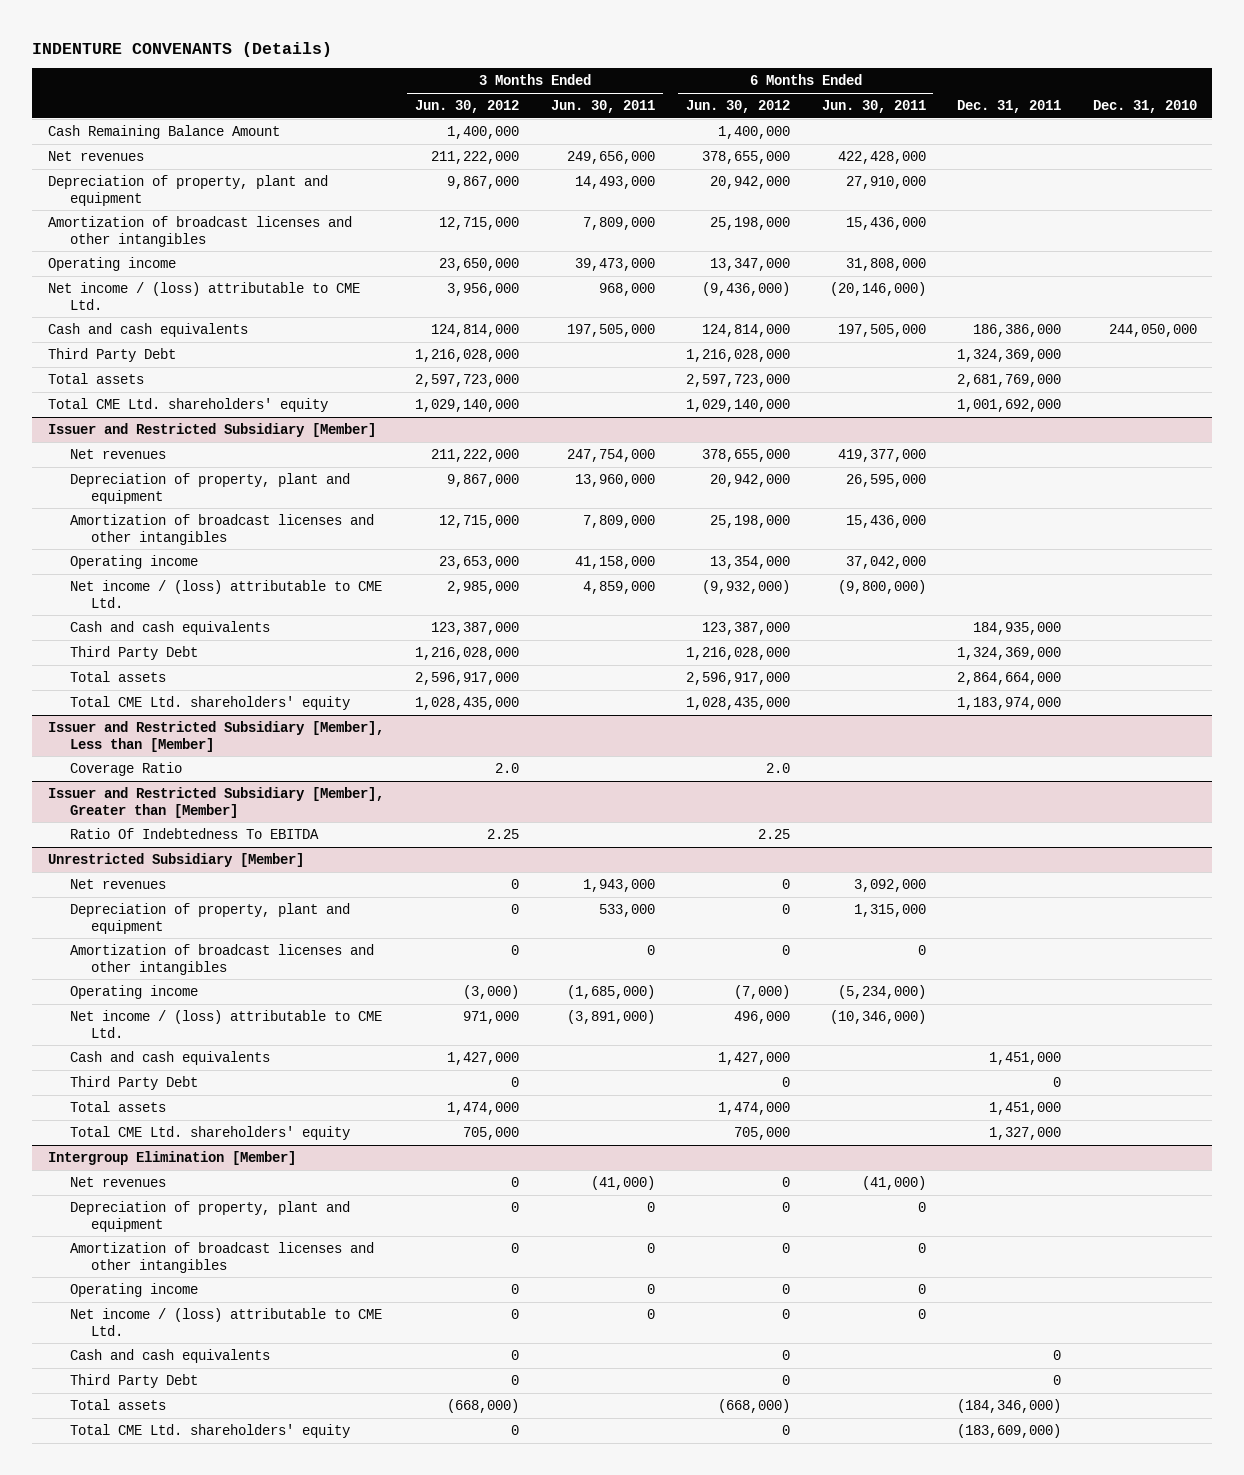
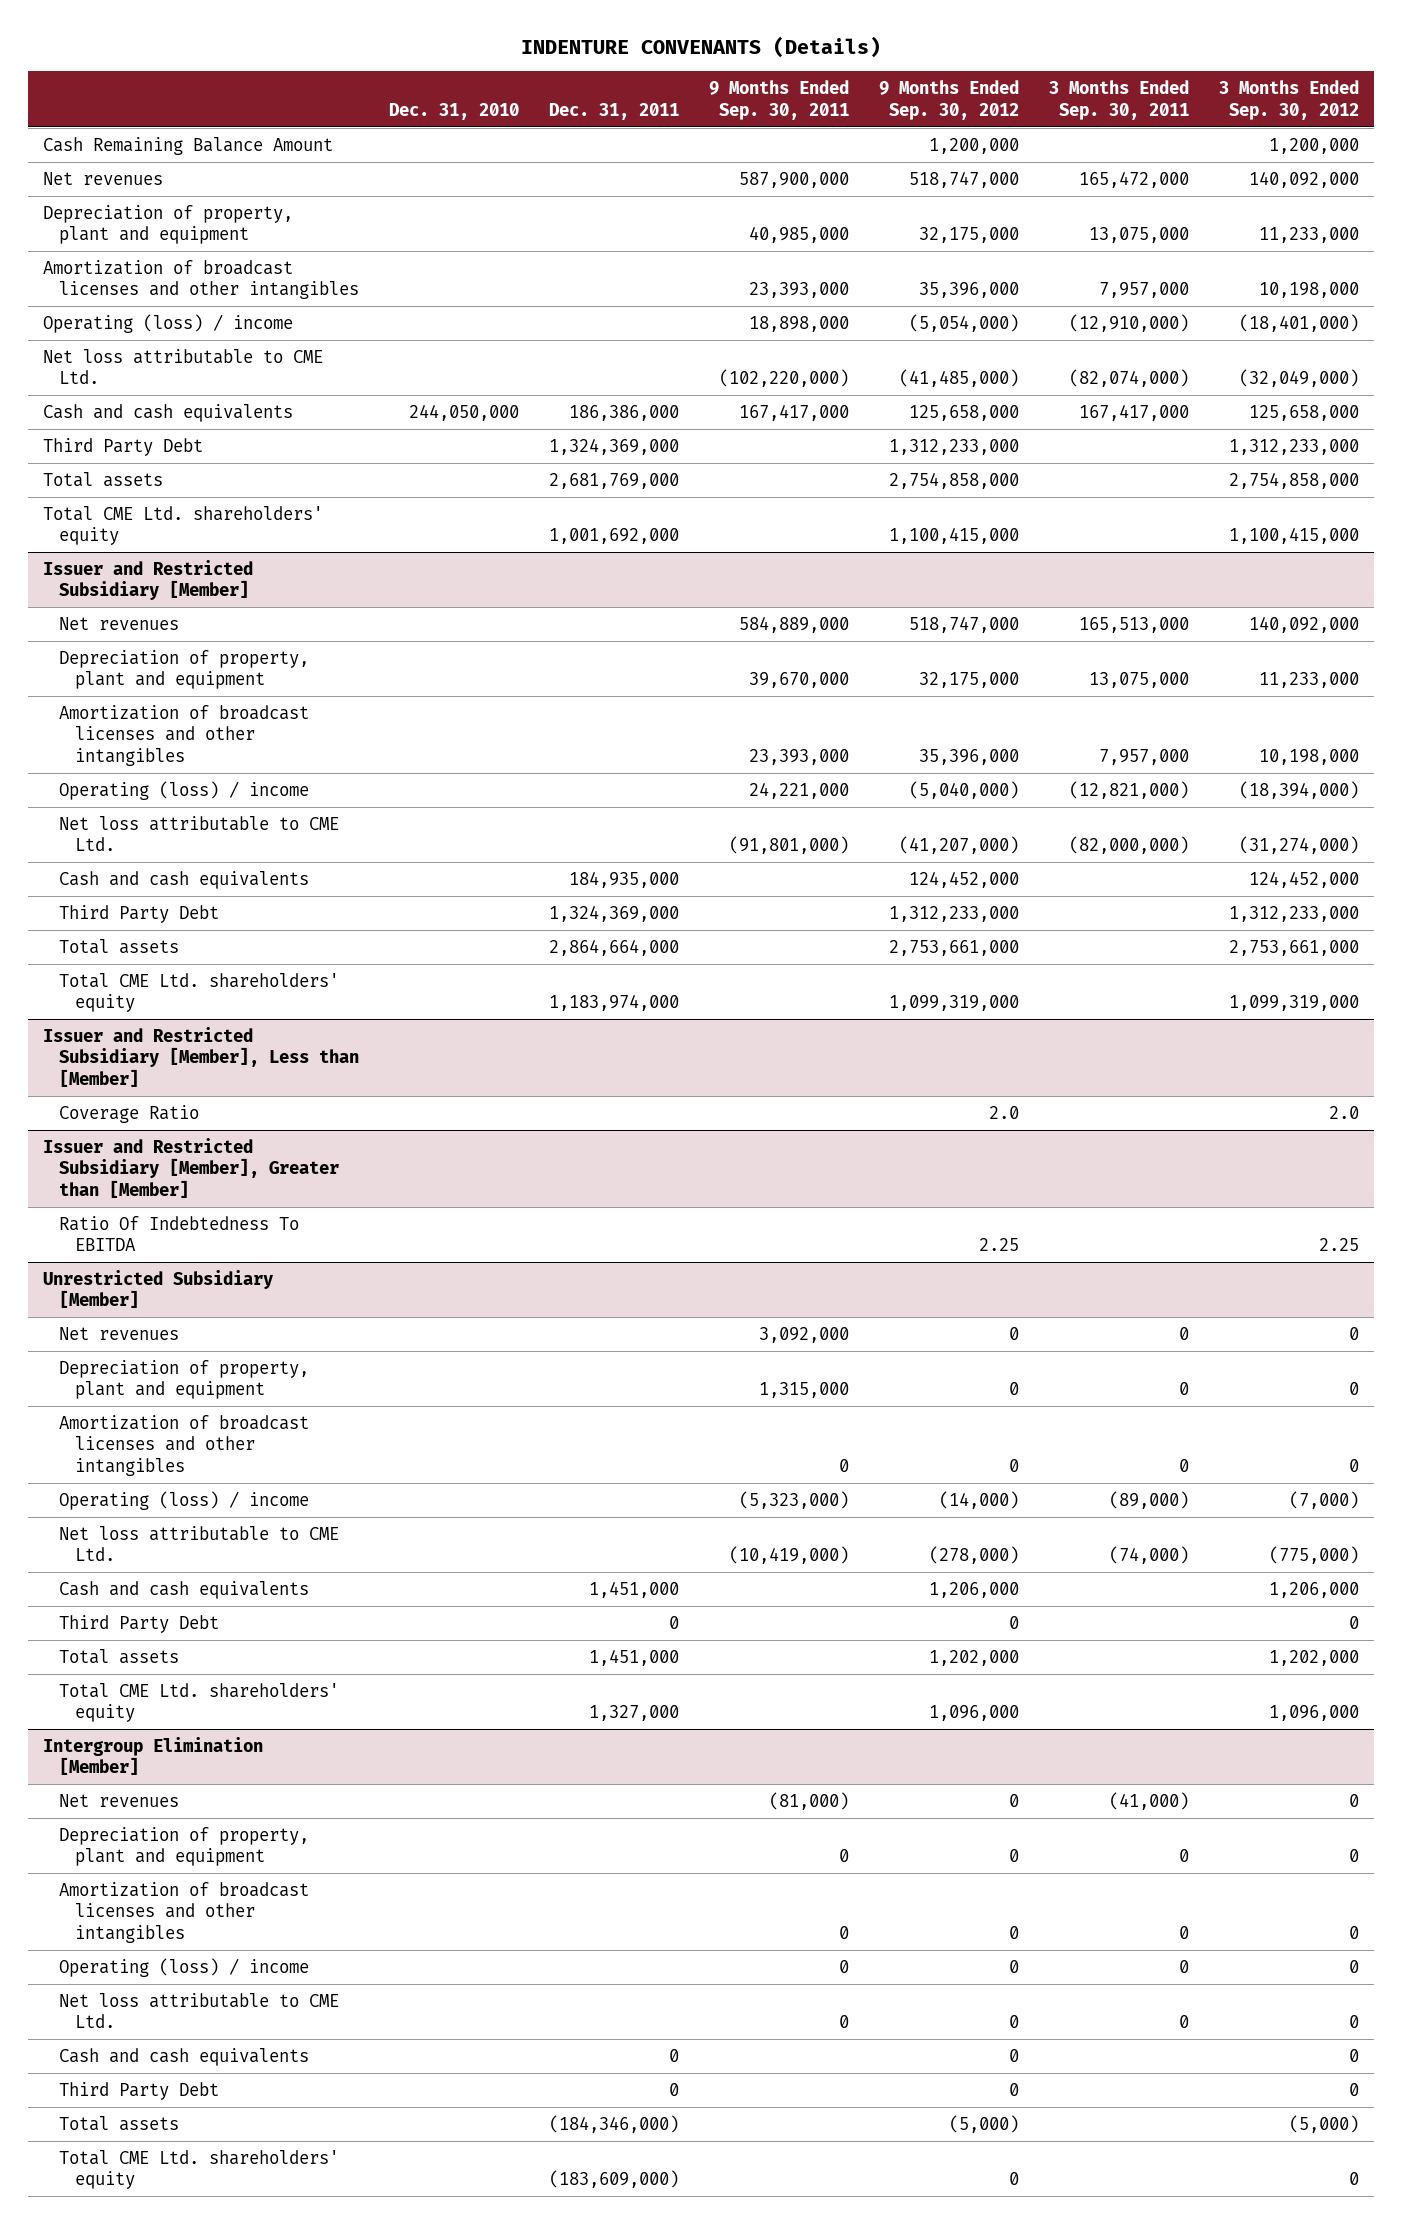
- | 3 Months Ended Jun. 30, 2012 | 3 Months Ended Jun. 30, 2011 | 6 Months Ended Jun. 30, 2012 | 6 Months Ended Jun. 30, 2011 | Dec. 31, 2011 | Dec. 31, 2010
+ | Dec. 31, 2010 | Dec. 31, 2011 | 9 Months Ended Sep. 30, 2011 | 9 Months Ended Sep. 30, 2012 | 3 Months Ended Sep. 30, 2011 | 3 Months Ended Sep. 30, 2012
- Operating income | 23,650,000 | 39,473,000 | 13,347,000 | 31,808,000 | |
- Net income / (loss) attributable to CME Ltd. | 3,956,000 | 968,000 | (9,436,000) | (20,146,000) | |
+ Operating (loss) / income | | | 18,898,000 | (5,054,000) | (12,910,000) | (18,401,000)
+ Net loss attributable to CME Ltd. | | | (102,220,000) | (41,485,000) | (82,074,000) | (32,049,000)
@ Issuer and Restricted Subsidiary [Member]
- Operating income | 23,653,000 | 41,158,000 | 13,354,000 | 37,042,000 | |
- Net income / (loss) attributable to CME Ltd. | 2,985,000 | 4,859,000 | (9,932,000) | (9,800,000) | |
+ Operating (loss) / income | | | 24,221,000 | (5,040,000) | (12,821,000) | (18,394,000)
+ Net loss attributable to CME Ltd. | | | (91,801,000) | (41,207,000) | (82,000,000) | (31,274,000)
@ Unrestricted Subsidiary [Member]
- Operating income | (3,000) | (1,685,000) | (7,000) | (5,234,000) | |
- Net income / (loss) attributable to CME Ltd. | 971,000 | (3,891,000) | 496,000 | (10,346,000) | |
+ Operating (loss) / income | | | (5,323,000) | (14,000) | (89,000) | (7,000)
+ Net loss attributable to CME Ltd. | | | (10,419,000) | (278,000) | (74,000) | (775,000)
@ Intergroup Elimination [Member]
- Operating income | 0 | 0 | 0 | 0 | |
- Net income / (loss) attributable to CME Ltd. | 0 | 0 | 0 | 0 | |
+ Operating (loss) / income | | | 0 | 0 | 0 | 0
+ Net loss attributable to CME Ltd. | | | 0 | 0 | 0 | 0

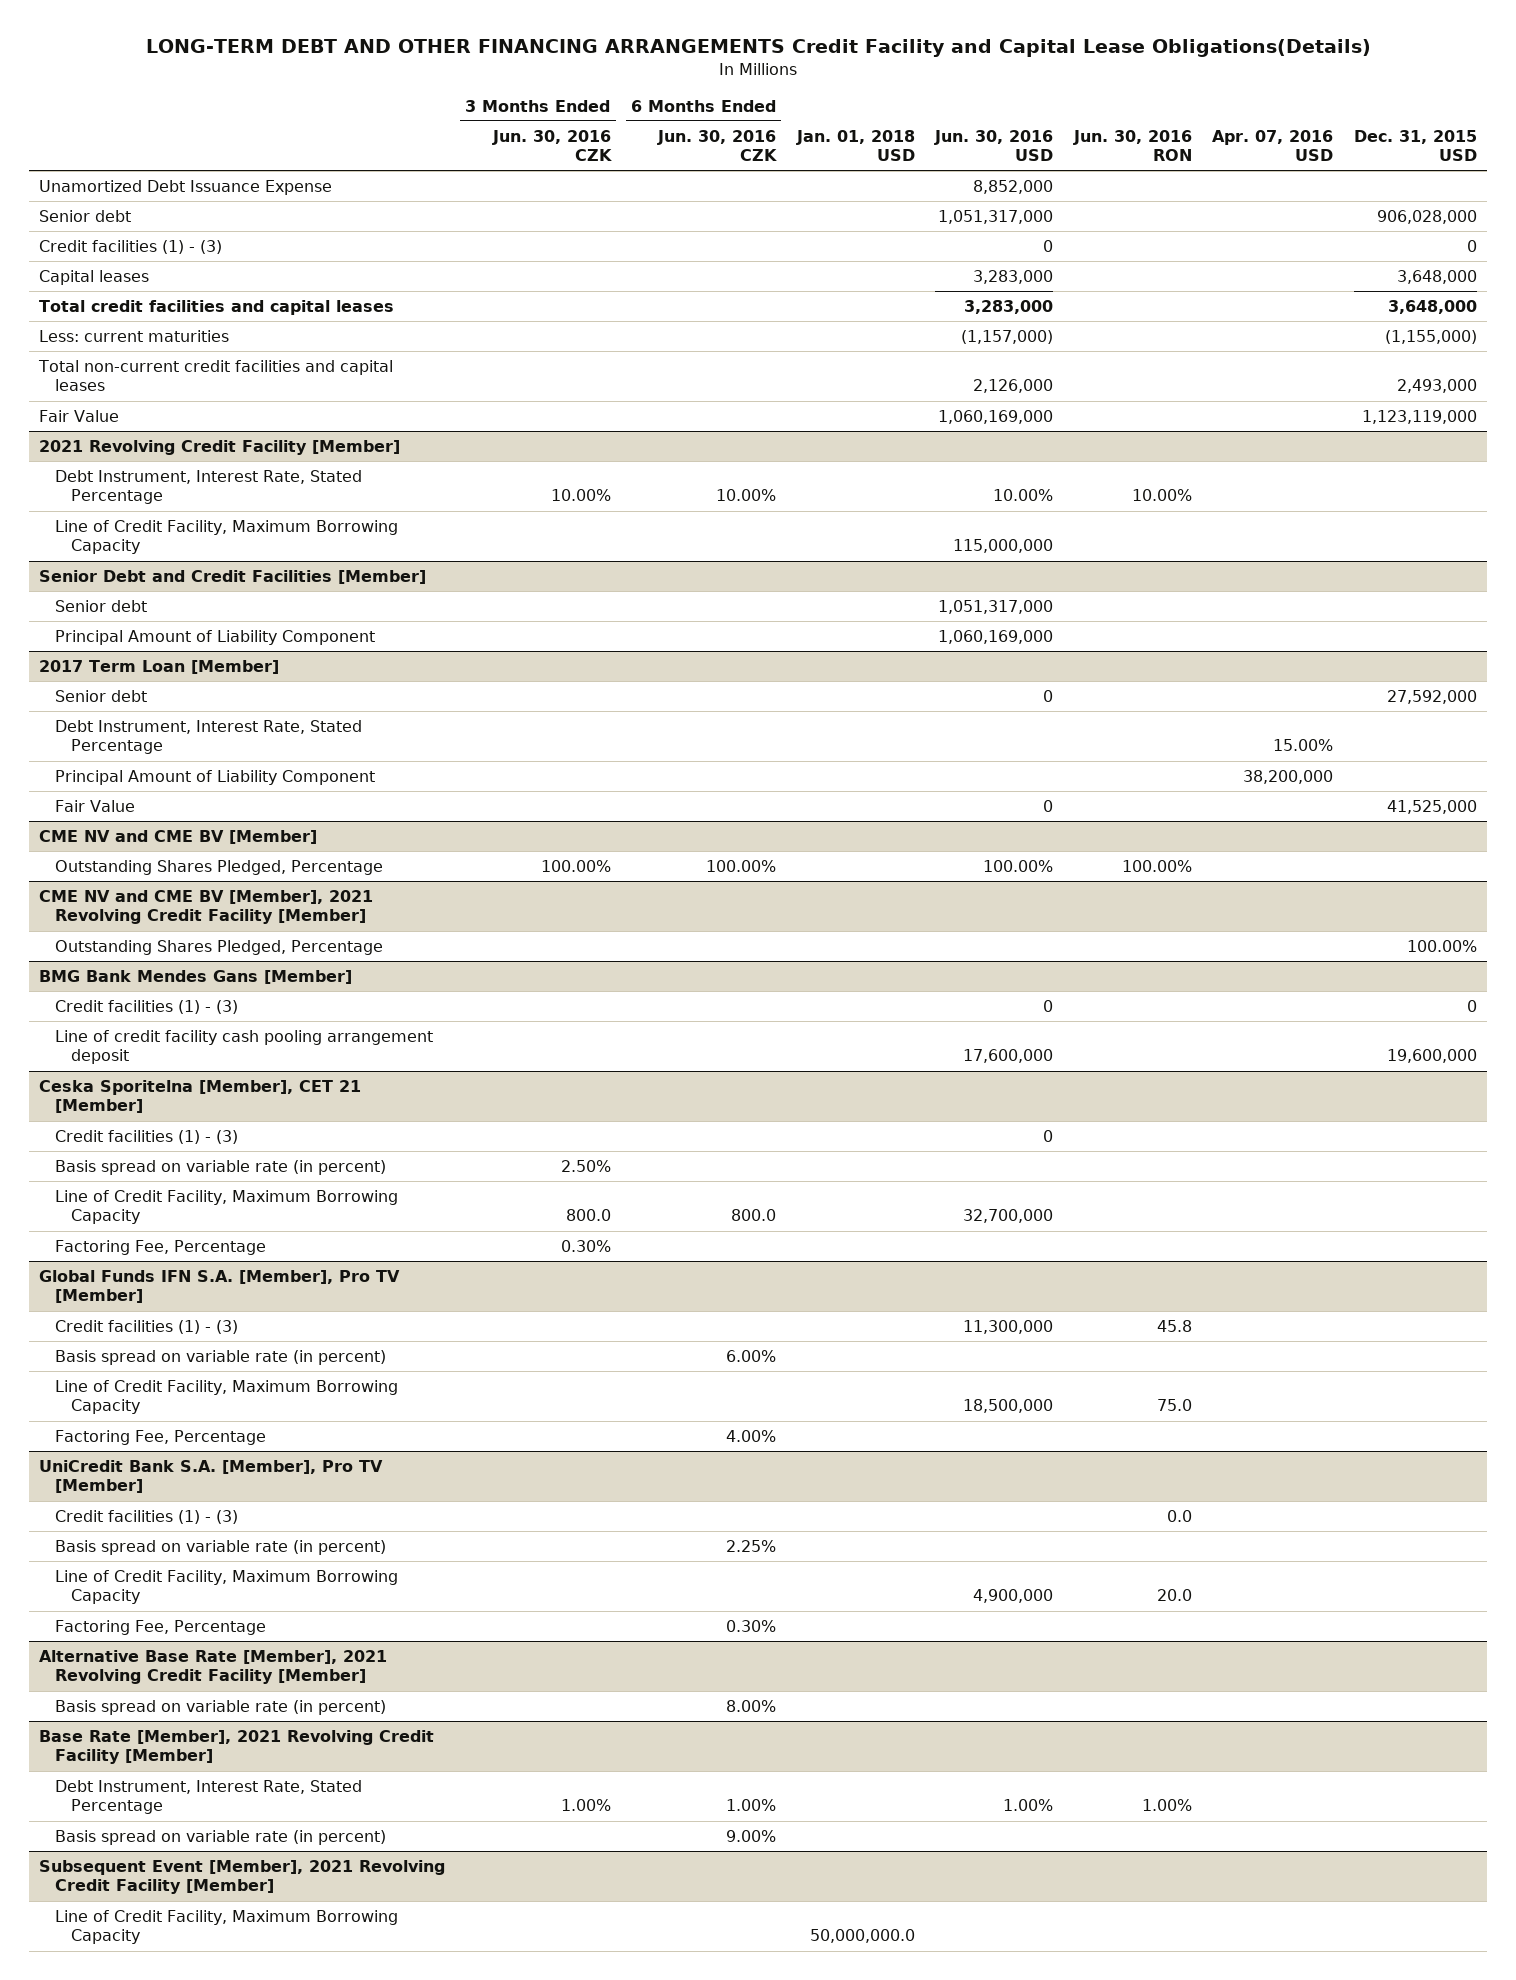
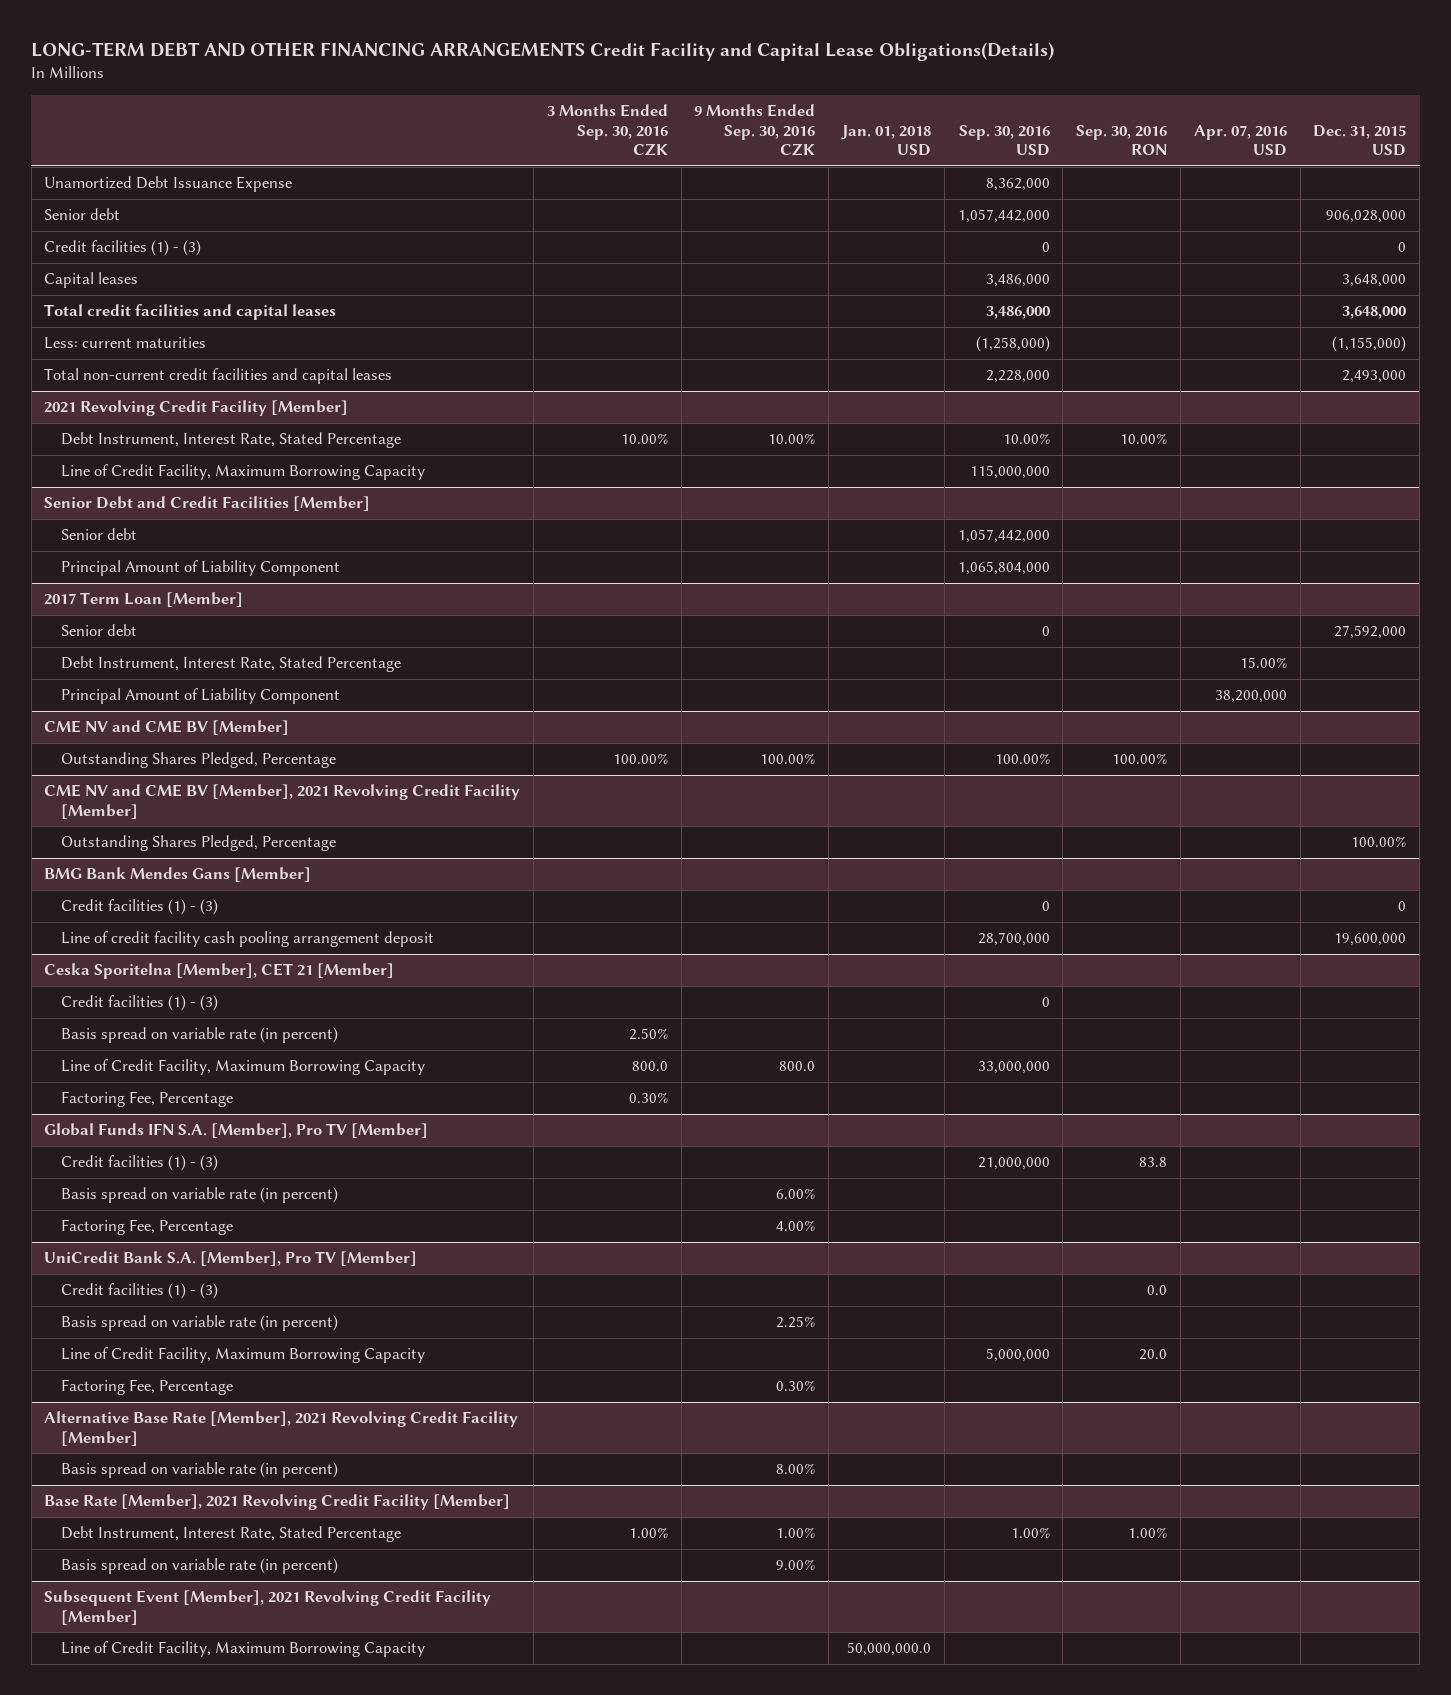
- | 3 Months Ended Jun. 30, 2016 CZK | 6 Months Ended Jun. 30, 2016 CZK | Jan. 01, 2018 USD | Jun. 30, 2016 USD | Jun. 30, 2016 RON | Apr. 07, 2016 USD | Dec. 31, 2015 USD
+ | 3 Months Ended Sep. 30, 2016 CZK | 9 Months Ended Sep. 30, 2016 CZK | Jan. 01, 2018 USD | Sep. 30, 2016 USD | Sep. 30, 2016 RON | Apr. 07, 2016 USD | Dec. 31, 2015 USD
- Fair Value | | | | 1,060,169,000 | | | 1,123,119,000
@ 2017 Term Loan [Member]
- Fair Value | | | | 0 | | | 41,525,000
@ Global Funds IFN S.A. [Member], Pro TV [Member]
- Line of Credit Facility, Maximum Borrowing Capacity | | | | 18,500,000 | 75.0 | |

